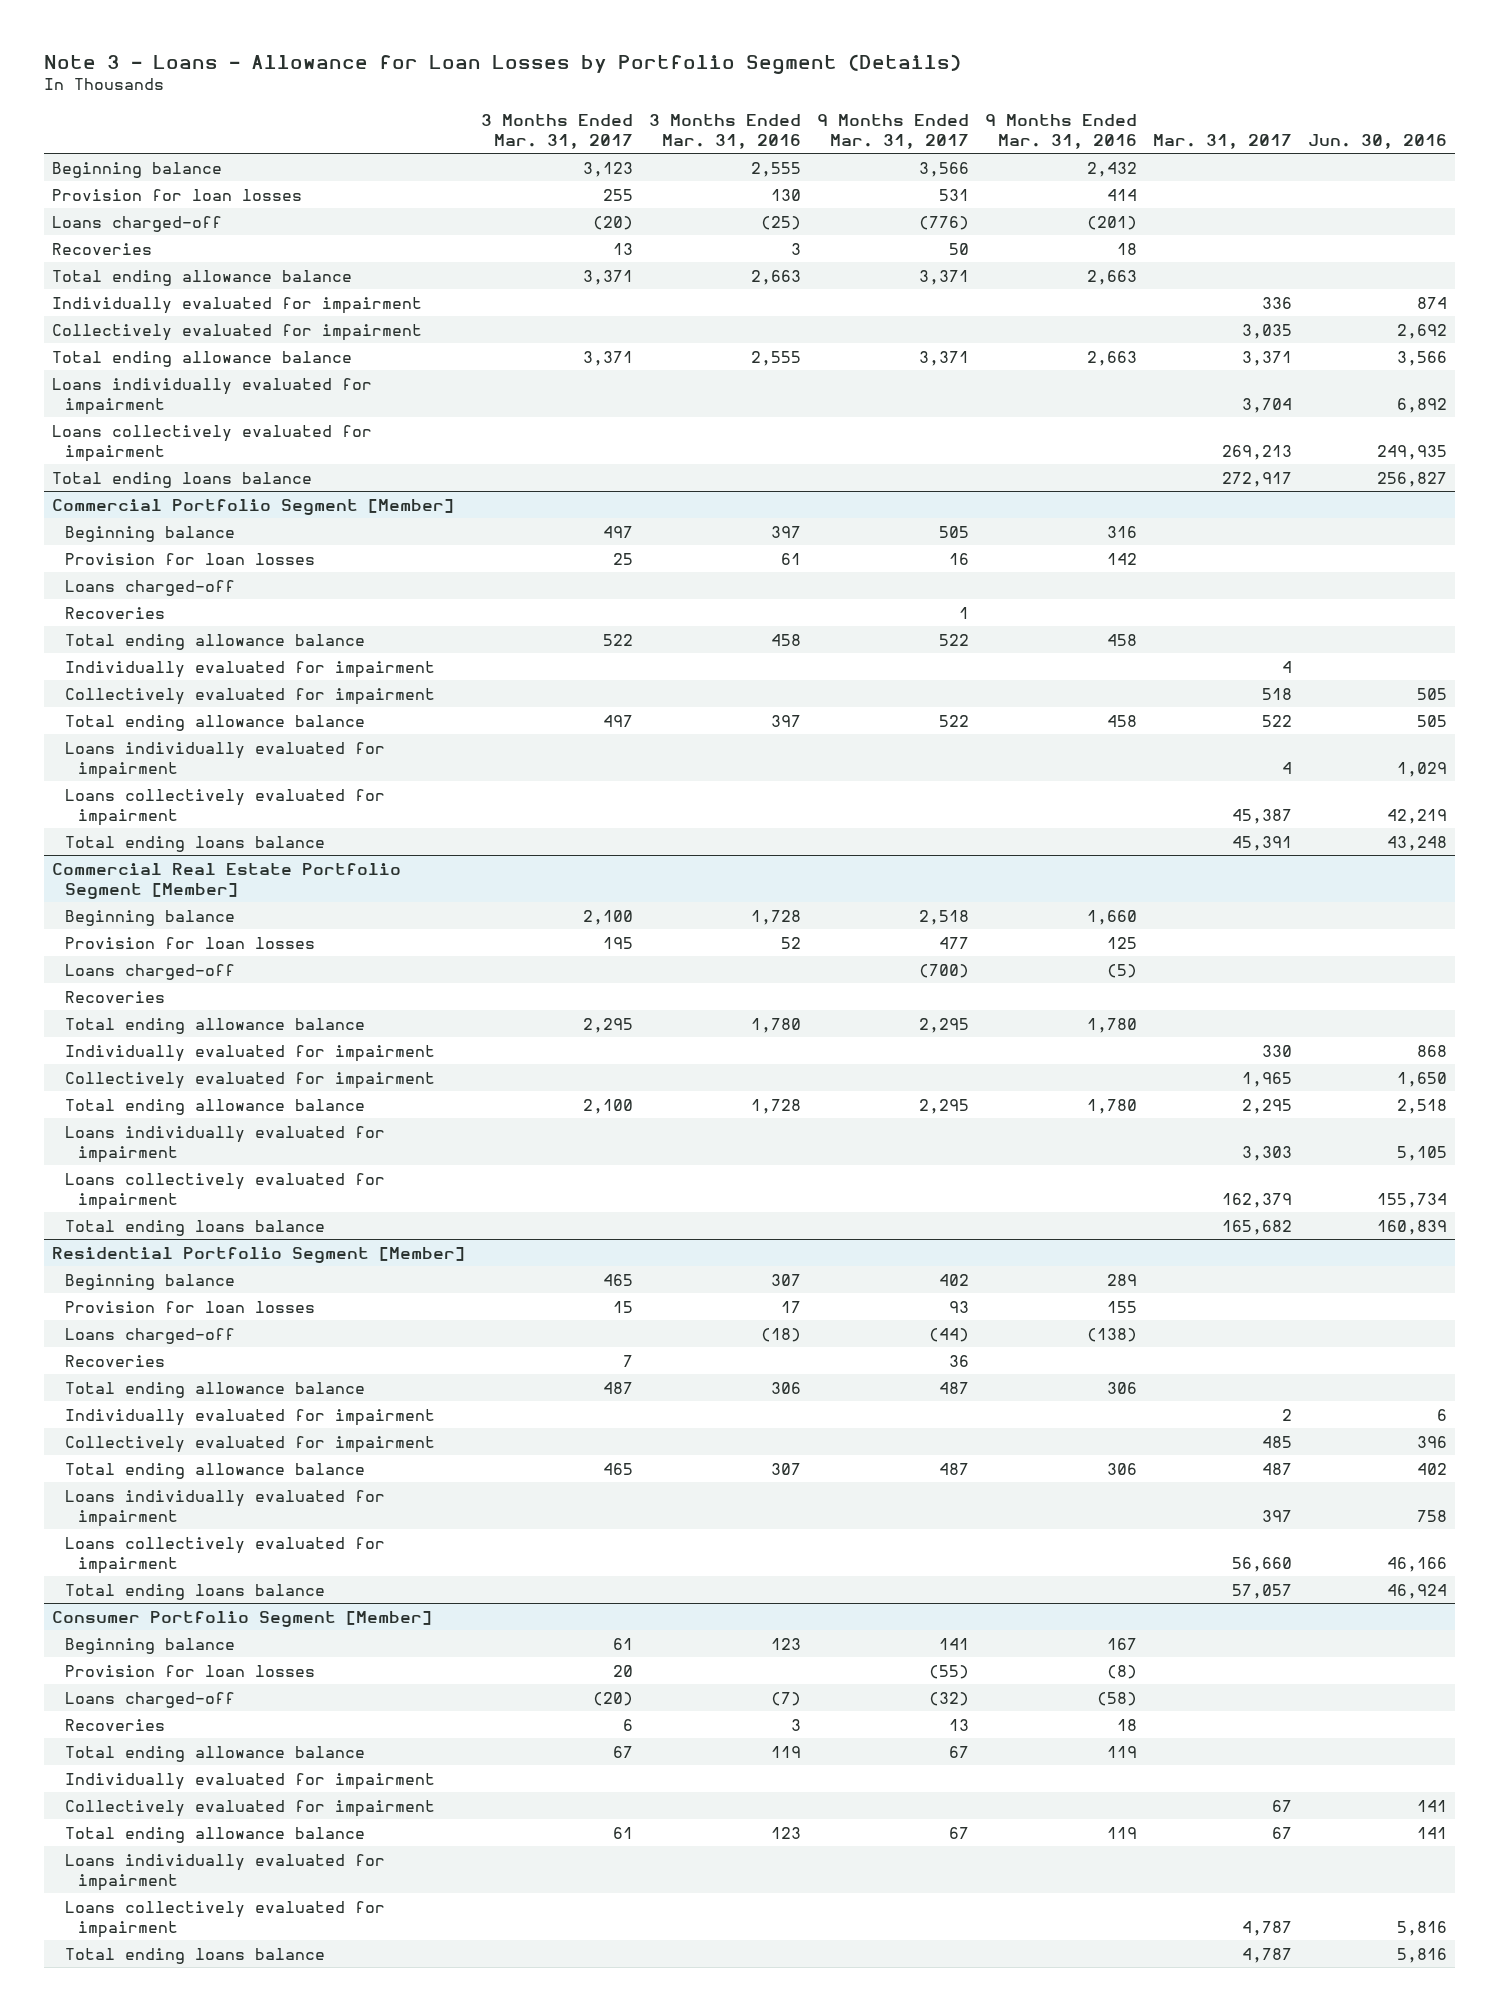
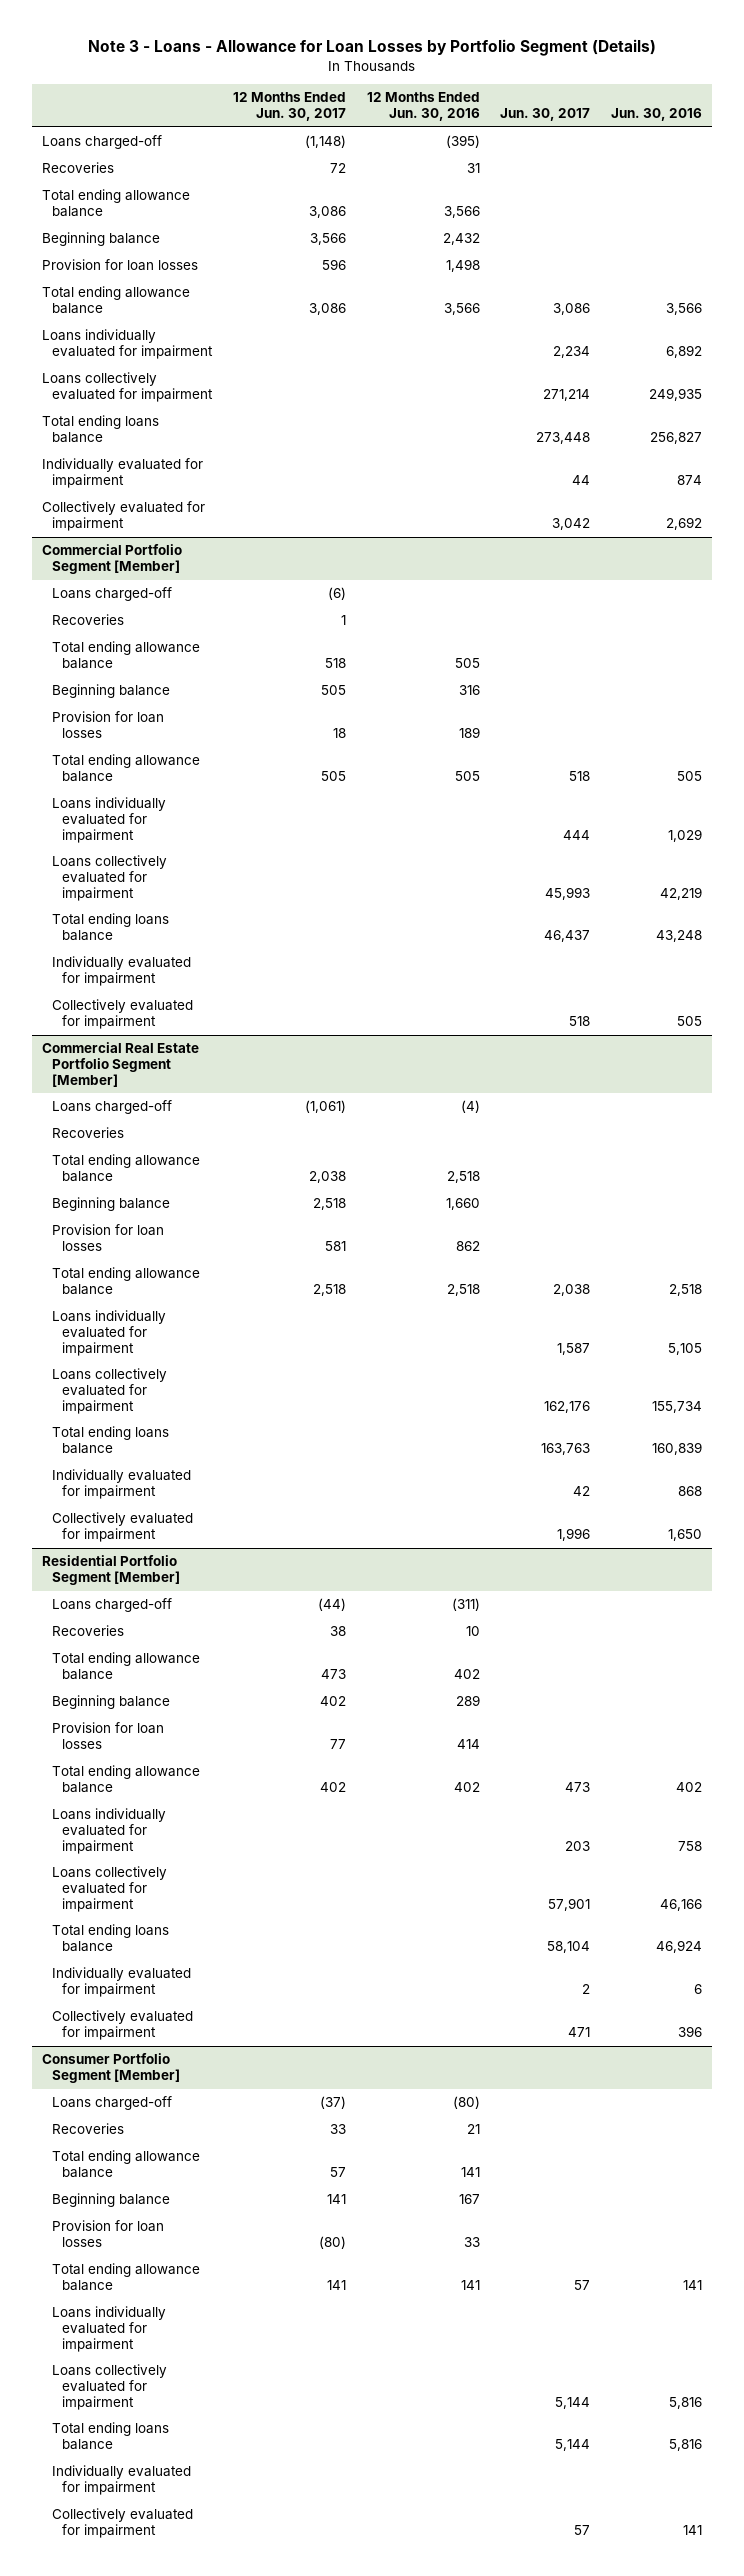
- | 3 Months Ended Mar. 31, 2017 | 3 Months Ended Mar. 31, 2016 | 9 Months Ended Mar. 31, 2017 | 9 Months Ended Mar. 31, 2016 | Mar. 31, 2017 | Jun. 30, 2016
+ | 12 Months Ended Jun. 30, 2017 | 12 Months Ended Jun. 30, 2016 | Jun. 30, 2017 | Jun. 30, 2016
moved down: Beginning balance | 3,566 | 2,432 | |
moved down: Provision for loan losses | 596 | 1,498 | |
moved down: Individually evaluated for impairment | | | 44 | 874
moved down: Collectively evaluated for impairment | | | 3,042 | 2,692
@ Commercial Portfolio Segment [Member]
moved down: Beginning balance | 505 | 316 | |
moved down: Provision for loan losses | 18 | 189 | |
moved down: Individually evaluated for impairment
moved down: Collectively evaluated for impairment | | | 518 | 505
@ Commercial Real Estate Portfolio Segment [Member]
moved down: Beginning balance | 2,518 | 1,660 | |
moved down: Provision for loan losses | 581 | 862 | |
moved down: Individually evaluated for impairment | | | 42 | 868
moved down: Collectively evaluated for impairment | | | 1,996 | 1,650
@ Residential Portfolio Segment [Member]
moved down: Beginning balance | 402 | 289 | |
moved down: Provision for loan losses | 77 | 414 | |
moved down: Individually evaluated for impairment | | | 2 | 6
moved down: Collectively evaluated for impairment | | | 471 | 396
@ Consumer Portfolio Segment [Member]
moved down: Beginning balance | 141 | 167 | |
moved down: Provision for loan losses | (80) | 33 | |
moved down: Individually evaluated for impairment
moved down: Collectively evaluated for impairment | | | 57 | 141

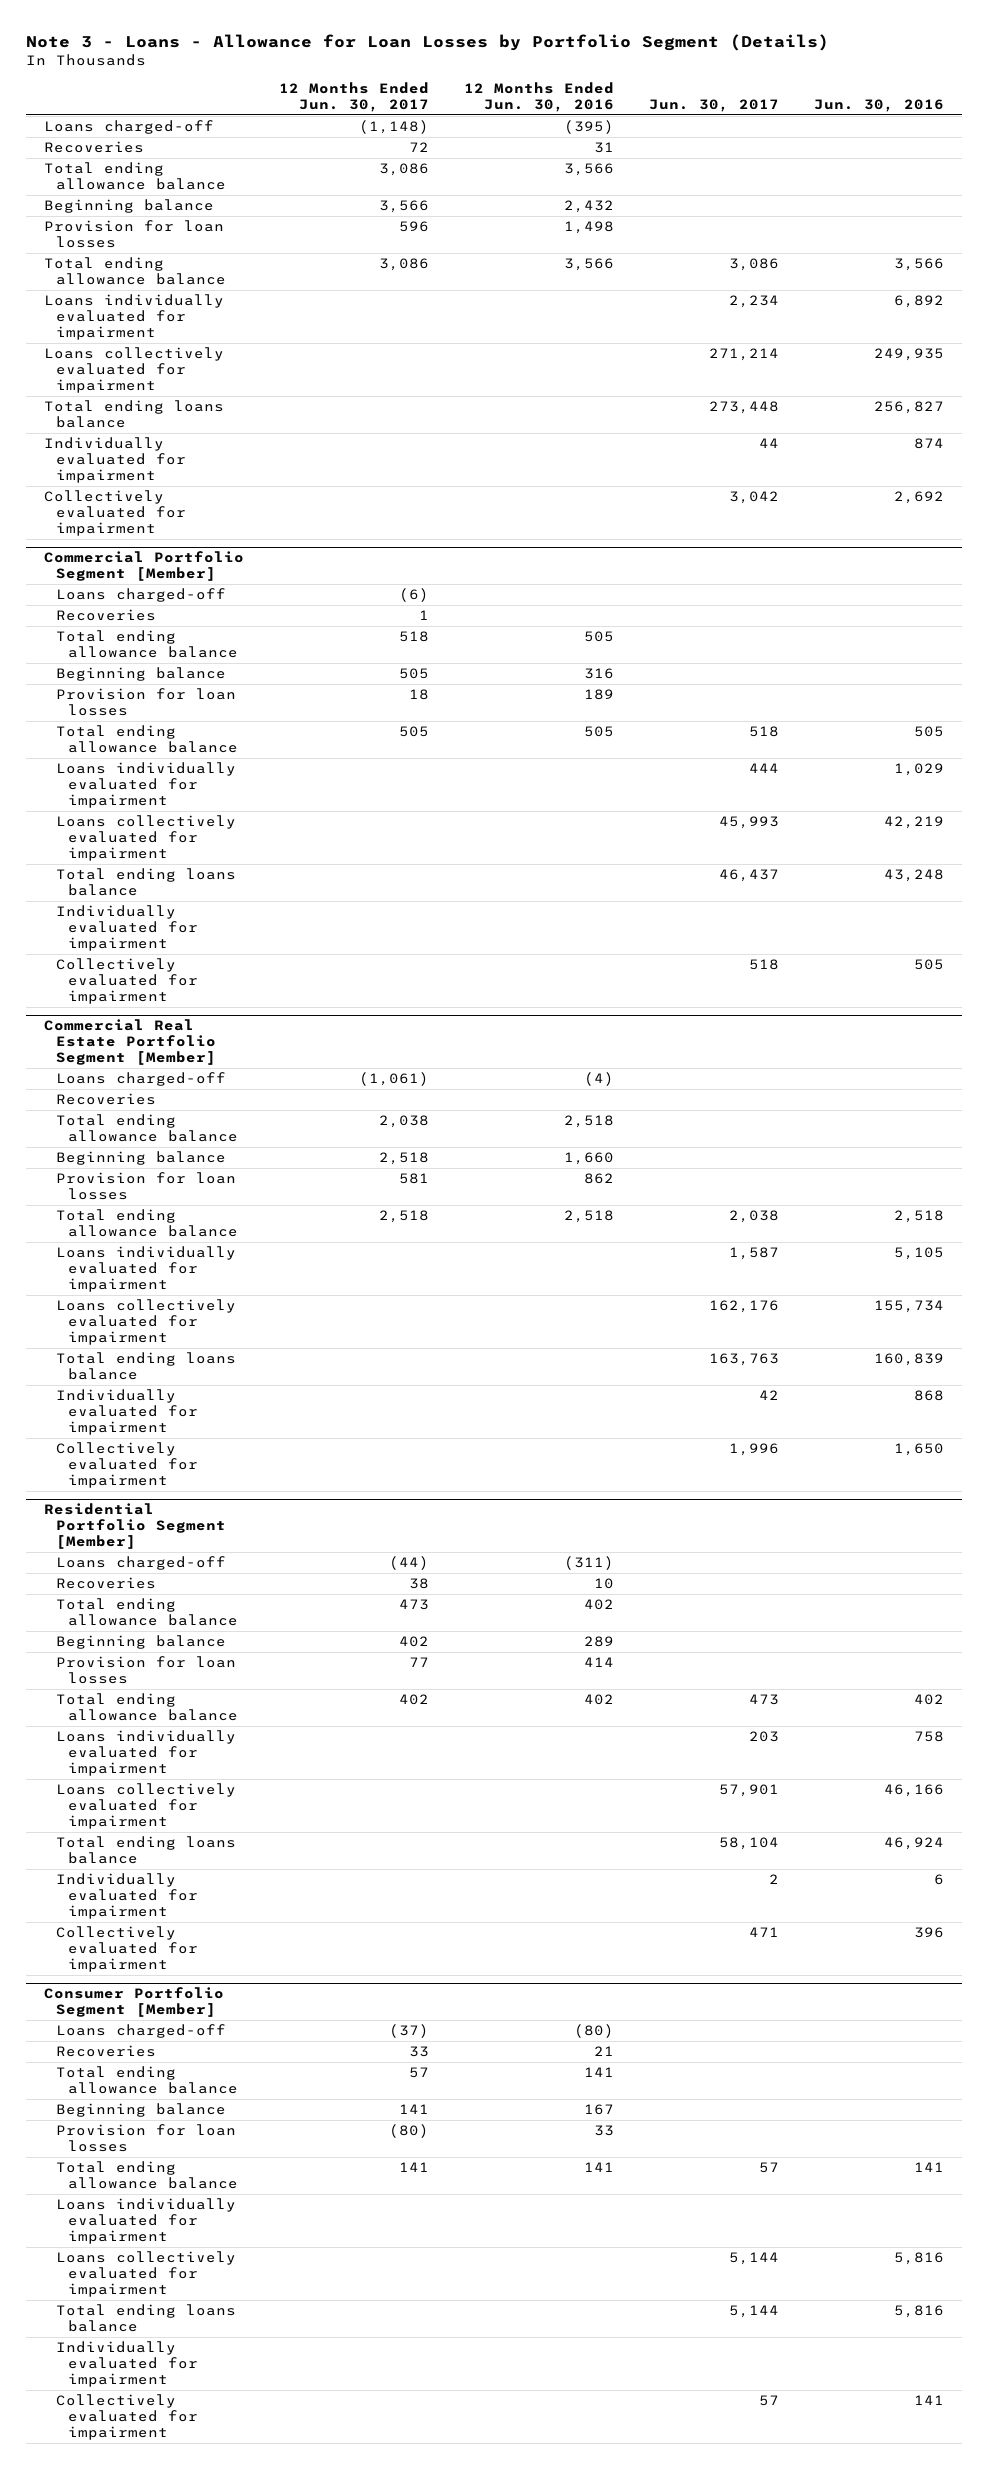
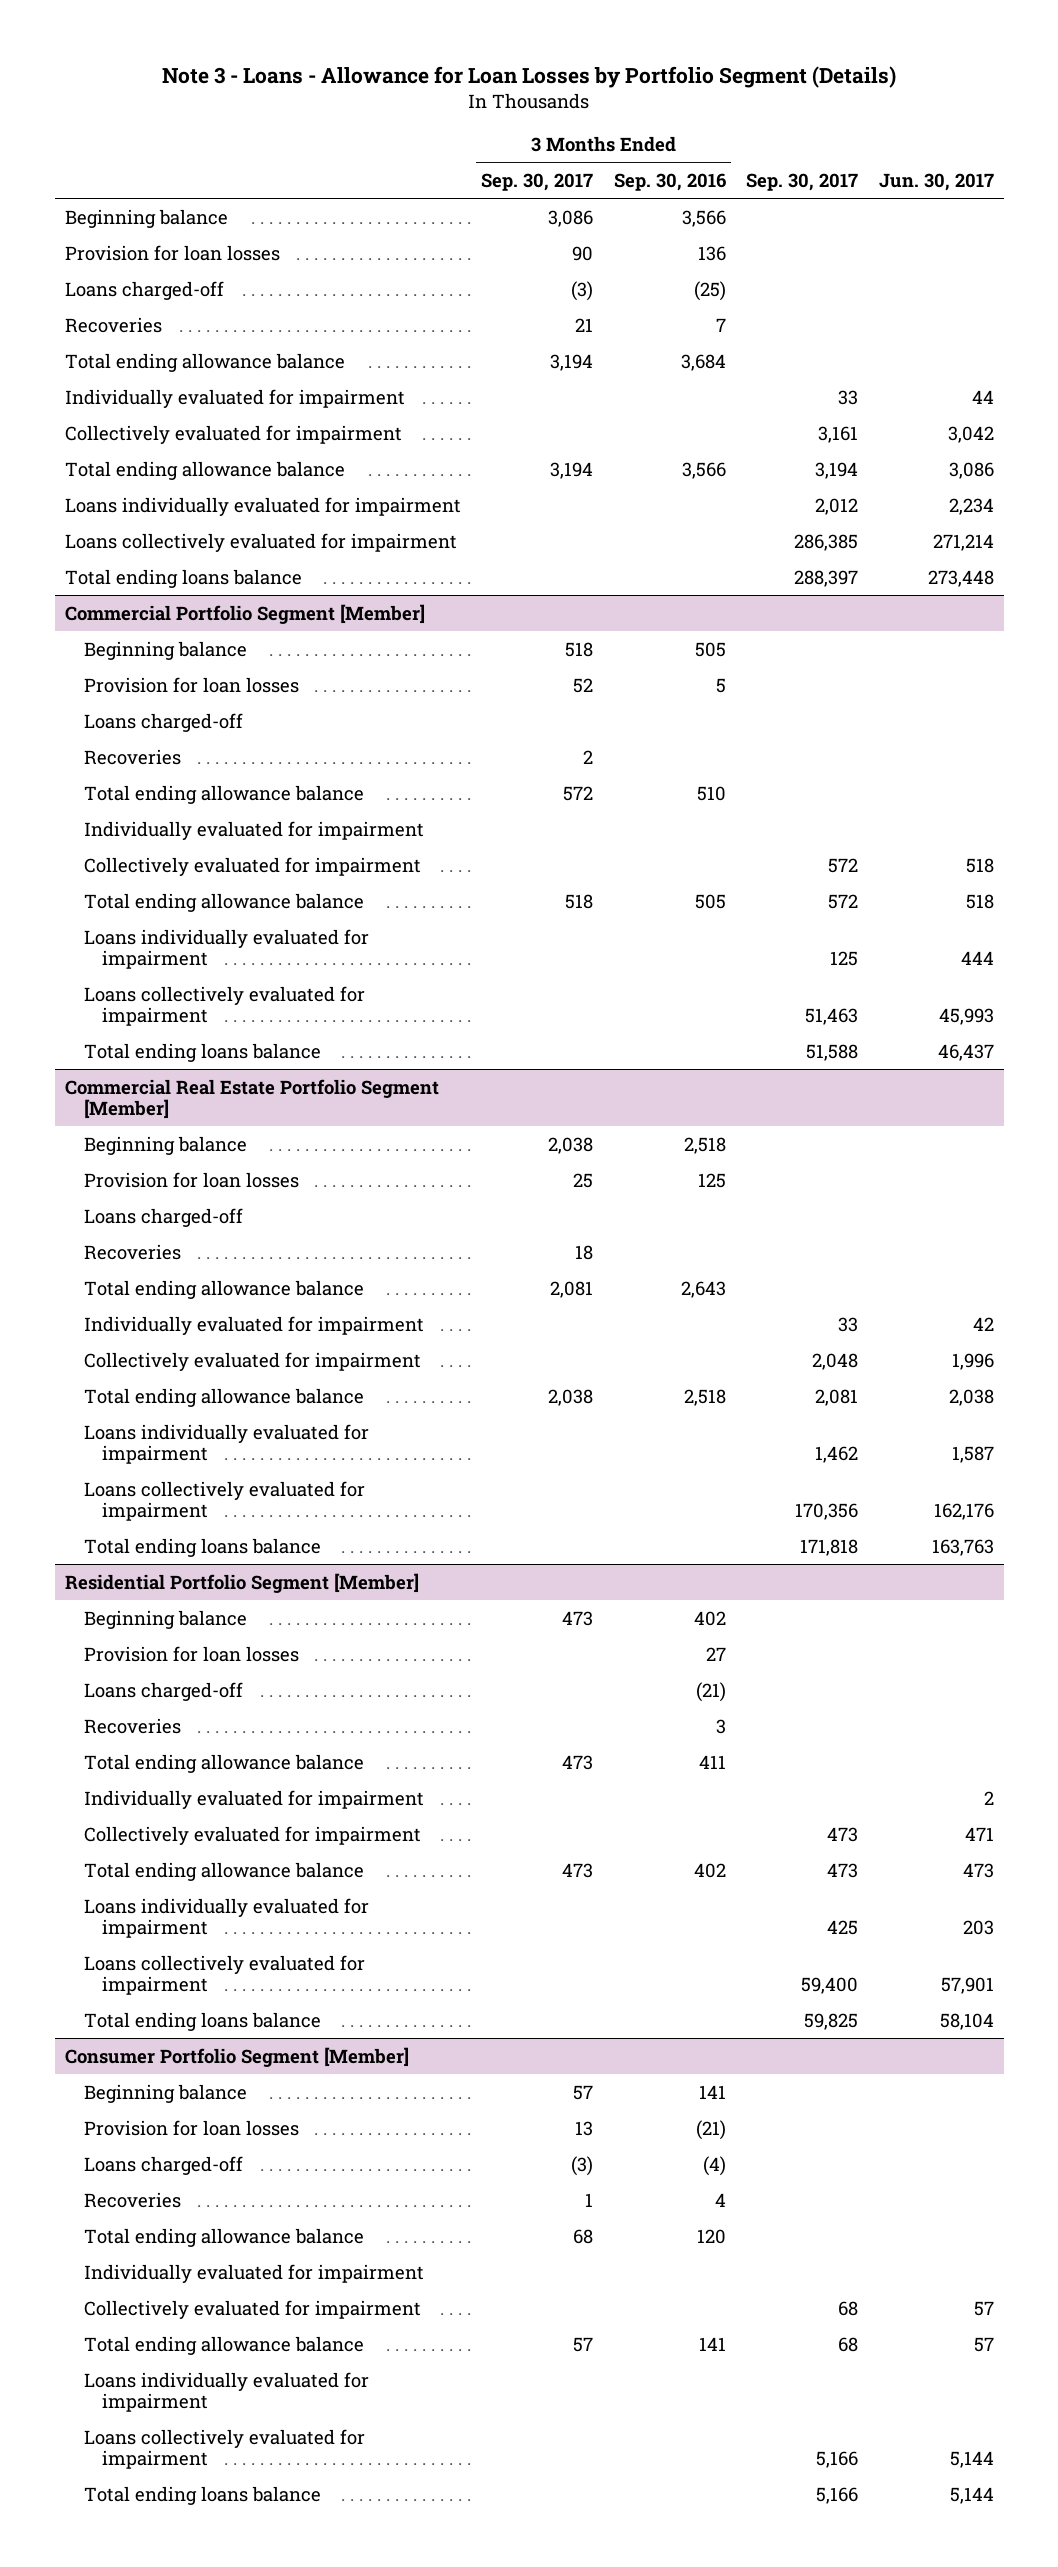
- | 12 Months Ended Jun. 30, 2017 | 12 Months Ended Jun. 30, 2016 | Jun. 30, 2017 | Jun. 30, 2016
+ | 3 Months Ended Sep. 30, 2017 | 3 Months Ended Sep. 30, 2016 | Sep. 30, 2017 | Jun. 30, 2017
moved up: Beginning balance | 3,086 | 3,566 | |
moved up: Provision for loan losses | 90 | 136 | |
moved up: Individually evaluated for impairment | | | 33 | 44
moved up: Collectively evaluated for impairment | | | 3,161 | 3,042
@ Commercial Portfolio Segment [Member]
moved up: Beginning balance | 518 | 505 | |
moved up: Provision for loan losses | 52 | 5 | |
moved up: Individually evaluated for impairment
moved up: Collectively evaluated for impairment | | | 572 | 518
@ Commercial Real Estate Portfolio Segment [Member]
moved up: Beginning balance | 2,038 | 2,518 | |
moved up: Provision for loan losses | 25 | 125 | |
moved up: Individually evaluated for impairment | | | 33 | 42
moved up: Collectively evaluated for impairment | | | 2,048 | 1,996
@ Residential Portfolio Segment [Member]
moved up: Beginning balance | 473 | 402 | |
moved up: Provision for loan losses | | 27 | |
moved up: Individually evaluated for impairment | | | | 2
moved up: Collectively evaluated for impairment | | | 473 | 471
@ Consumer Portfolio Segment [Member]
moved up: Beginning balance | 57 | 141 | |
moved up: Provision for loan losses | 13 | (21) | |
moved up: Individually evaluated for impairment
moved up: Collectively evaluated for impairment | | | 68 | 57

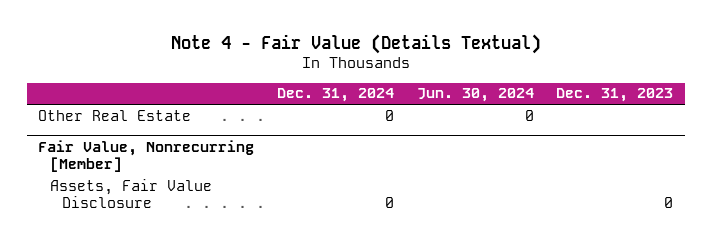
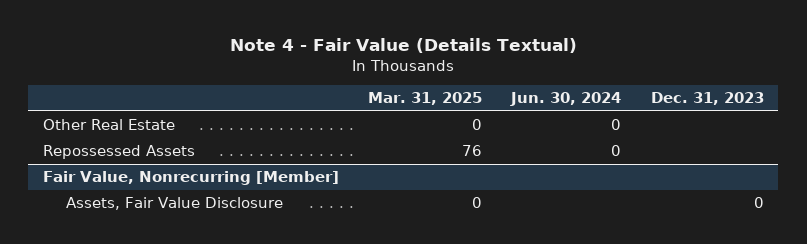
- | Dec. 31, 2024 | Jun. 30, 2024 | Dec. 31, 2023
+ | Mar. 31, 2025 | Jun. 30, 2024 | Dec. 31, 2023
+ Repossessed Assets | 76 | 0 |

